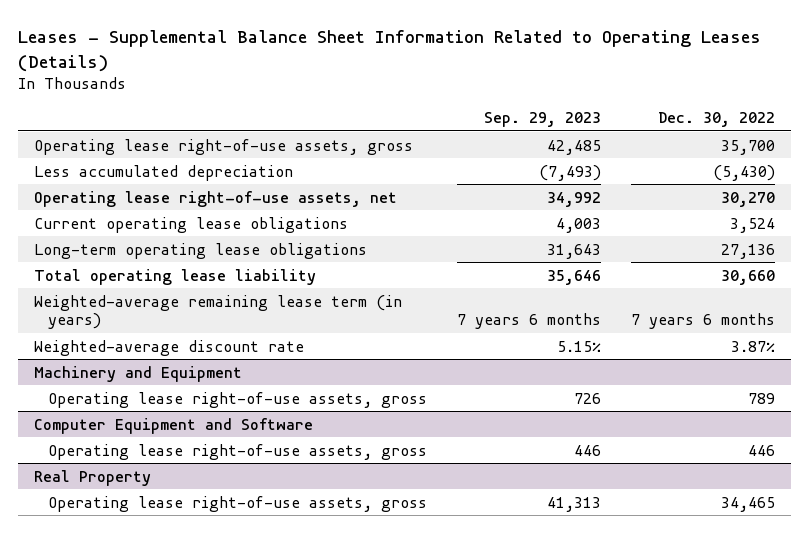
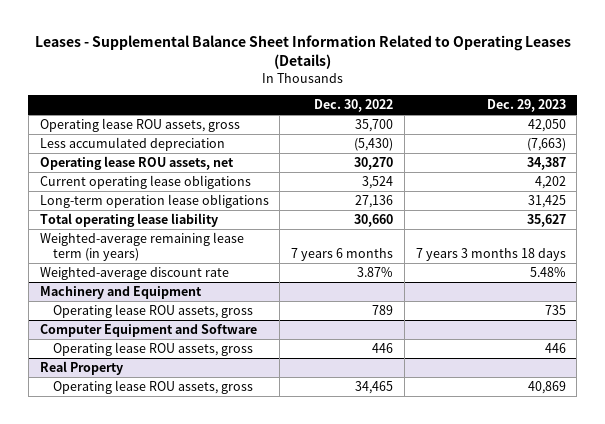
- | Sep. 29, 2023 | Dec. 30, 2022
+ | Dec. 30, 2022 | Dec. 29, 2023
- Operating lease right-of-use assets, gross | 42,485 | 35,700
+ Operating lease ROU assets, gross | 35,700 | 42,050
- Operating lease right-of-use assets, net | 34,992 | 30,270
+ Operating lease ROU assets, net | 30,270 | 34,387
- Long-term operating lease obligations | 31,643 | 27,136
+ Long-term operation lease obligations | 27,136 | 31,425
@ Machinery and Equipment
- Operating lease right-of-use assets, gross | 726 | 789
+ Operating lease ROU assets, gross | 789 | 735
@ Computer Equipment and Software
- Operating lease right-of-use assets, gross | 446 | 446
+ Operating lease ROU assets, gross | 446 | 446
@ Real Property
- Operating lease right-of-use assets, gross | 41,313 | 34,465
+ Operating lease ROU assets, gross | 34,465 | 40,869

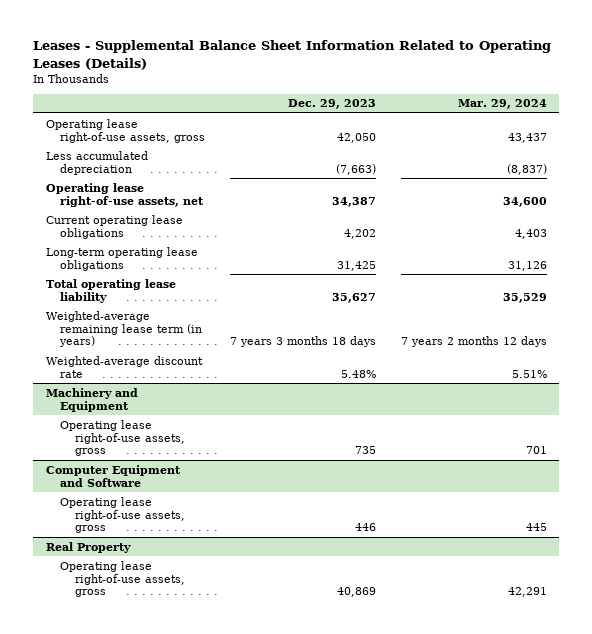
- | Dec. 30, 2022 | Dec. 29, 2023
+ | Dec. 29, 2023 | Mar. 29, 2024
- Operating lease ROU assets, gross | 35,700 | 42,050
+ Operating lease right-of-use assets, gross | 42,050 | 43,437
- Operating lease ROU assets, net | 30,270 | 34,387
+ Operating lease right-of-use assets, net | 34,387 | 34,600
- Long-term operation lease obligations | 27,136 | 31,425
+ Long-term operating lease obligations | 31,425 | 31,126
@ Machinery and Equipment
- Operating lease ROU assets, gross | 789 | 735
+ Operating lease right-of-use assets, gross | 735 | 701
@ Computer Equipment and Software
- Operating lease ROU assets, gross | 446 | 446
+ Operating lease right-of-use assets, gross | 446 | 445
@ Real Property
- Operating lease ROU assets, gross | 34,465 | 40,869
+ Operating lease right-of-use assets, gross | 40,869 | 42,291

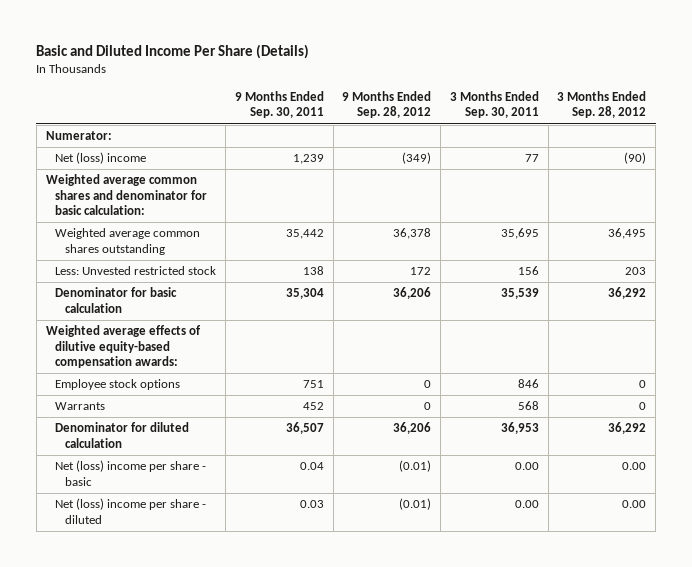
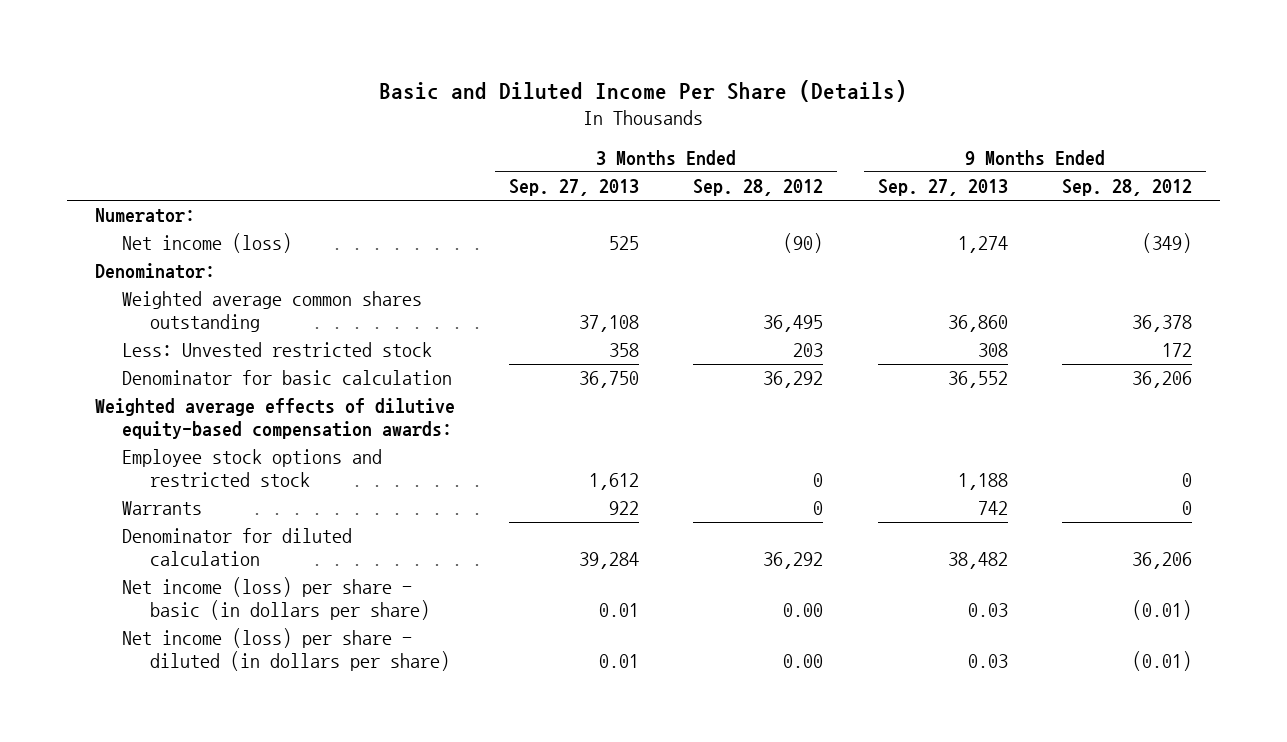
- | 9 Months Ended Sep. 30, 2011 | 9 Months Ended Sep. 28, 2012 | 3 Months Ended Sep. 30, 2011 | 3 Months Ended Sep. 28, 2012
+ | 3 Months Ended Sep. 27, 2013 | 3 Months Ended Sep. 28, 2012 | 9 Months Ended Sep. 27, 2013 | 9 Months Ended Sep. 28, 2012
- Net (loss) income | 1,239 | (349) | 77 | (90)
- Weighted average common shares and denominator for basic calculation:
+ Net income (loss) | 525 | (90) | 1,274 | (349)
+ Denominator:
- Employee stock options | 751 | 0 | 846 | 0
+ Employee stock options and restricted stock | 1,612 | 0 | 1,188 | 0
- Net (loss) income per share - basic | 0.04 | (0.01) | 0.00 | 0.00
- Net (loss) income per share - diluted | 0.03 | (0.01) | 0.00 | 0.00
+ Net income (loss) per share - basic (in dollars per share) | 0.01 | 0.00 | 0.03 | (0.01)
+ Net income (loss) per share - diluted (in dollars per share) | 0.01 | 0.00 | 0.03 | (0.01)

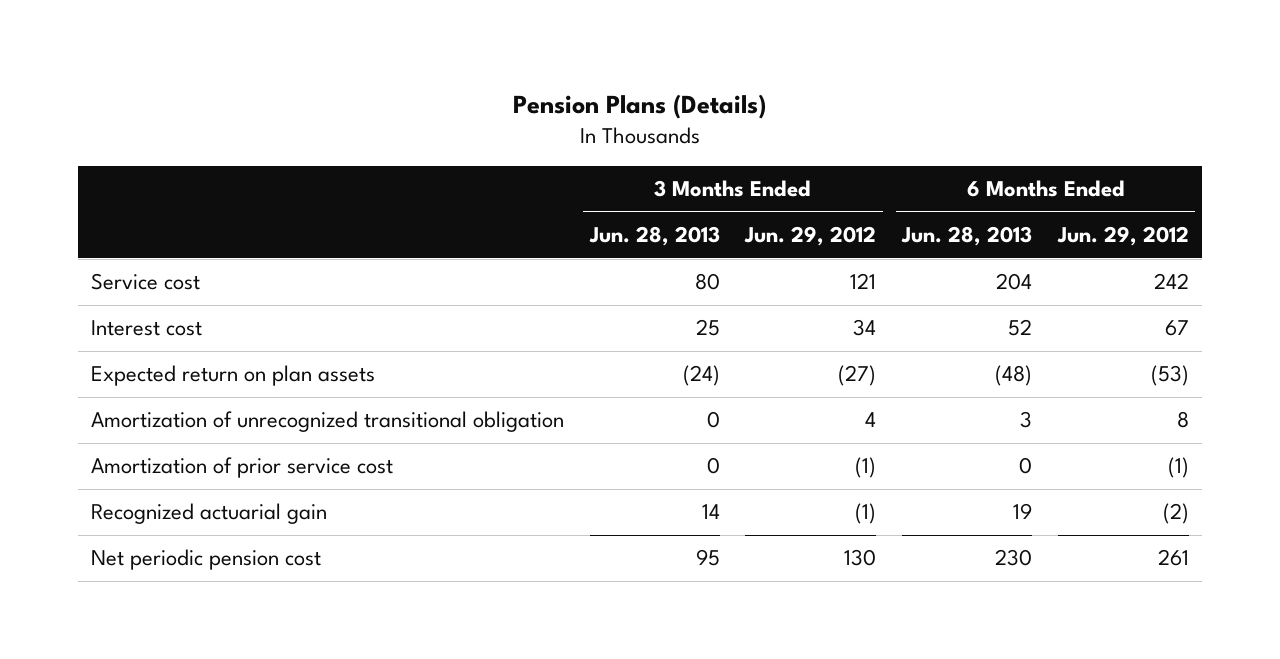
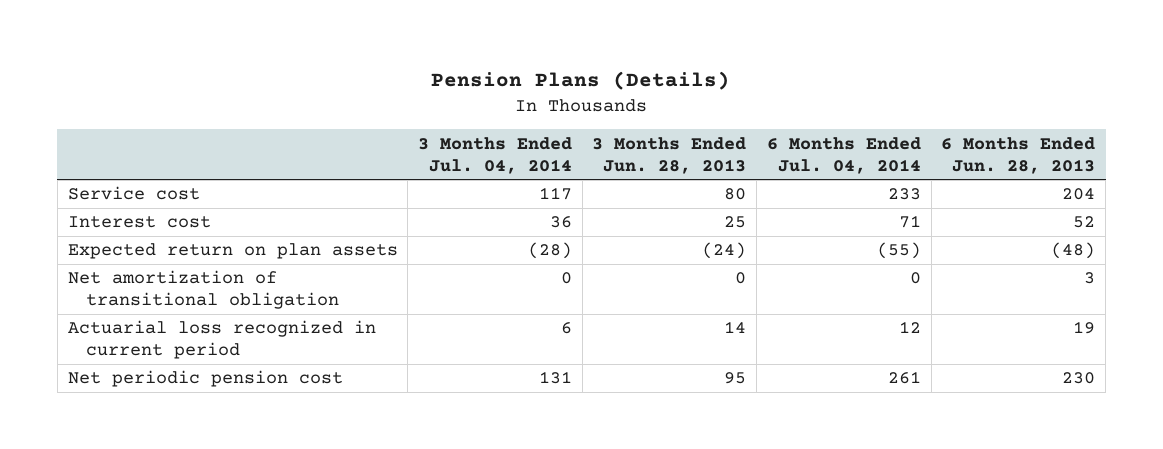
- | 3 Months Ended Jun. 28, 2013 | 3 Months Ended Jun. 29, 2012 | 6 Months Ended Jun. 28, 2013 | 6 Months Ended Jun. 29, 2012
+ | 3 Months Ended Jul. 04, 2014 | 3 Months Ended Jun. 28, 2013 | 6 Months Ended Jul. 04, 2014 | 6 Months Ended Jun. 28, 2013
- Amortization of unrecognized transitional obligation | 0 | 4 | 3 | 8
- Amortization of prior service cost | 0 | (1) | 0 | (1)
- Recognized actuarial gain | 14 | (1) | 19 | (2)
+ Net amortization of transitional obligation | 0 | 0 | 0 | 3
+ Actuarial loss recognized in current period | 6 | 14 | 12 | 19

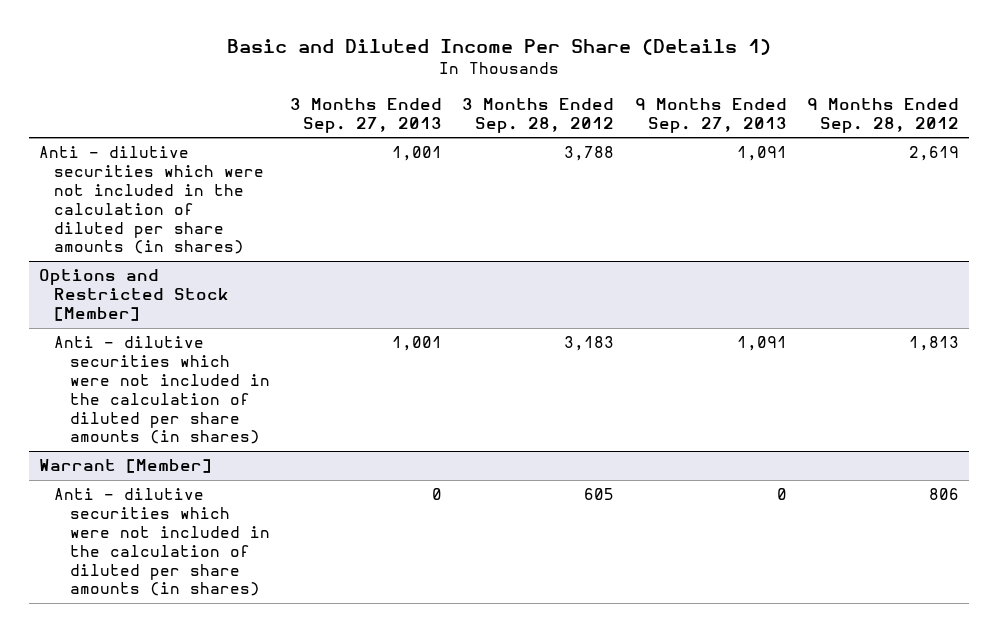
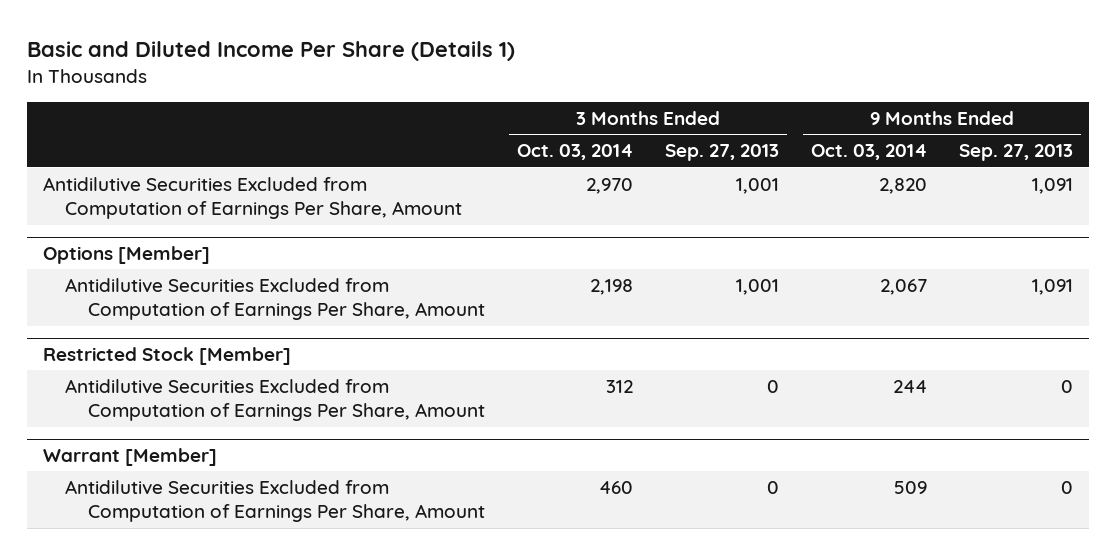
- | 3 Months Ended Sep. 27, 2013 | 3 Months Ended Sep. 28, 2012 | 9 Months Ended Sep. 27, 2013 | 9 Months Ended Sep. 28, 2012
+ | 3 Months Ended Oct. 03, 2014 | 3 Months Ended Sep. 27, 2013 | 9 Months Ended Oct. 03, 2014 | 9 Months Ended Sep. 27, 2013
- Anti - dilutive securities which were not included in the calculation of diluted per share amounts (in shares) | 1,001 | 3,788 | 1,091 | 2,619
- Options and Restricted Stock [Member]
- Anti - dilutive securities which were not included in the calculation of diluted per share amounts (in shares) | 1,001 | 3,183 | 1,091 | 1,813
+ Antidilutive Securities Excluded from Computation of Earnings Per Share, Amount | 2,970 | 1,001 | 2,820 | 1,091
+ Options [Member]
+ Antidilutive Securities Excluded from Computation of Earnings Per Share, Amount | 2,198 | 1,001 | 2,067 | 1,091
+ Restricted Stock [Member]
+ Antidilutive Securities Excluded from Computation of Earnings Per Share, Amount | 312 | 0 | 244 | 0
@ Warrant [Member]
- Anti - dilutive securities which were not included in the calculation of diluted per share amounts (in shares) | 0 | 605 | 0 | 806
+ Antidilutive Securities Excluded from Computation of Earnings Per Share, Amount | 460 | 0 | 509 | 0

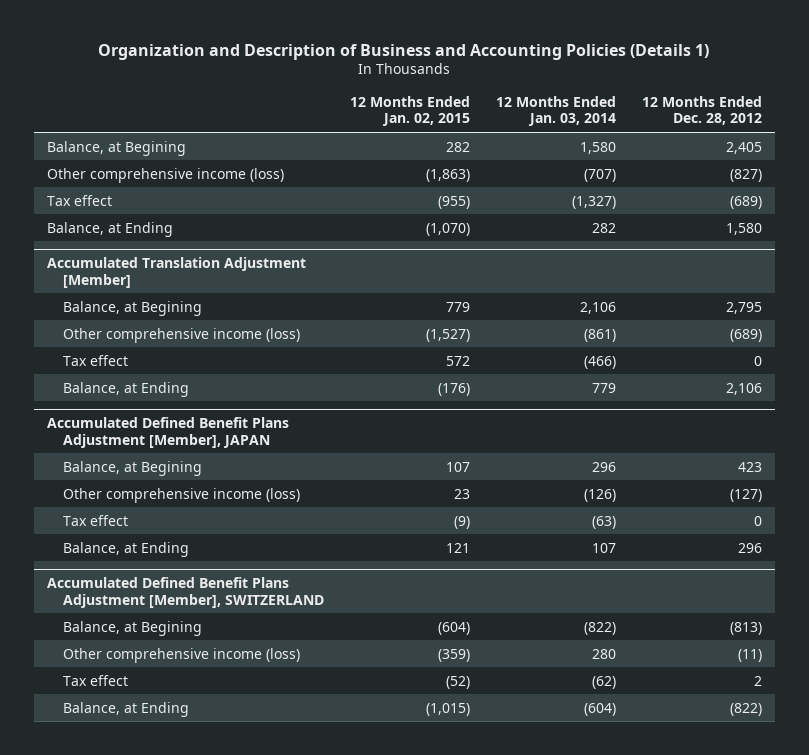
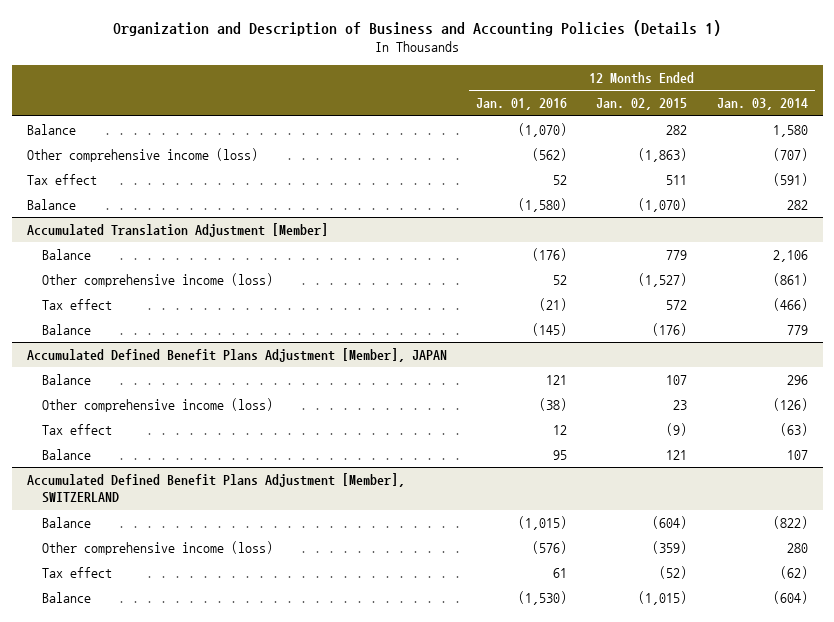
- | 12 Months Ended Jan. 02, 2015 | 12 Months Ended Jan. 03, 2014 | 12 Months Ended Dec. 28, 2012
+ | 12 Months Ended Jan. 01, 2016 | 12 Months Ended Jan. 02, 2015 | 12 Months Ended Jan. 03, 2014
- Balance, at Begining | 282 | 1,580 | 2,405
+ Balance | (1,070) | 282 | 1,580
- Tax effect | (955) | (1,327) | (689)
- Balance, at Ending | (1,070) | 282 | 1,580
+ Tax effect | 52 | 511 | (591)
+ Balance | (1,580) | (1,070) | 282
@ Accumulated Translation Adjustment [Member]
- Balance, at Begining | 779 | 2,106 | 2,795
+ Balance | (176) | 779 | 2,106
- Balance, at Ending | (176) | 779 | 2,106
+ Balance | (145) | (176) | 779
@ Accumulated Defined Benefit Plans Adjustment [Member], JAPAN
- Balance, at Begining | 107 | 296 | 423
+ Balance | 121 | 107 | 296
- Balance, at Ending | 121 | 107 | 296
+ Balance | 95 | 121 | 107
@ Accumulated Defined Benefit Plans Adjustment [Member], SWITZERLAND
- Balance, at Begining | (604) | (822) | (813)
+ Balance | (1,015) | (604) | (822)
- Balance, at Ending | (1,015) | (604) | (822)
+ Balance | (1,530) | (1,015) | (604)

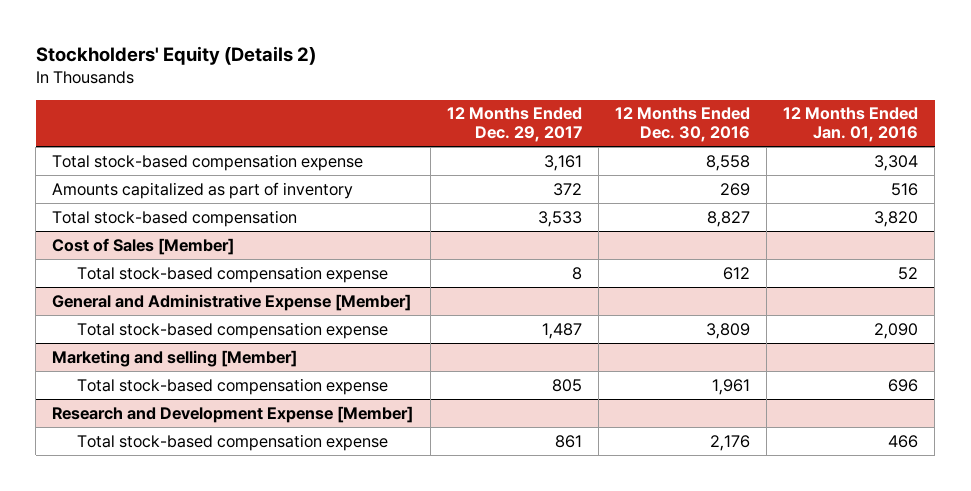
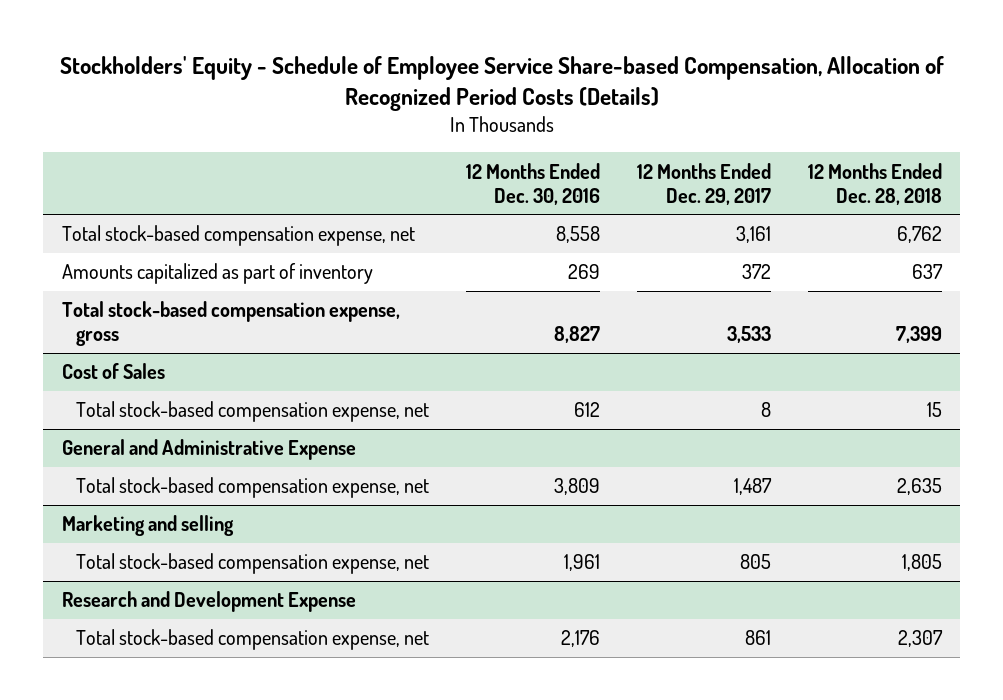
- Stockholders' Equity (Details 2)
+ Stockholders' Equity - Schedule of Employee Service Share-based Compensation, Allocation of Recognized Period Costs (Details)
- | 12 Months Ended Dec. 29, 2017 | 12 Months Ended Dec. 30, 2016 | 12 Months Ended Jan. 01, 2016
+ | 12 Months Ended Dec. 30, 2016 | 12 Months Ended Dec. 29, 2017 | 12 Months Ended Dec. 28, 2018
- Total stock-based compensation expense | 3,161 | 8,558 | 3,304
+ Total stock-based compensation expense, net | 8,558 | 3,161 | 6,762
- Total stock-based compensation | 3,533 | 8,827 | 3,820
- Cost of Sales [Member]
- Total stock-based compensation expense | 8 | 612 | 52
- General and Administrative Expense [Member]
- Total stock-based compensation expense | 1,487 | 3,809 | 2,090
- Marketing and selling [Member]
- Total stock-based compensation expense | 805 | 1,961 | 696
- Research and Development Expense [Member]
- Total stock-based compensation expense | 861 | 2,176 | 466
+ Total stock-based compensation expense, gross | 8,827 | 3,533 | 7,399
+ Cost of Sales
+ Total stock-based compensation expense, net | 612 | 8 | 15
+ General and Administrative Expense
+ Total stock-based compensation expense, net | 3,809 | 1,487 | 2,635
+ Marketing and selling
+ Total stock-based compensation expense, net | 1,961 | 805 | 1,805
+ Research and Development Expense
+ Total stock-based compensation expense, net | 2,176 | 861 | 2,307

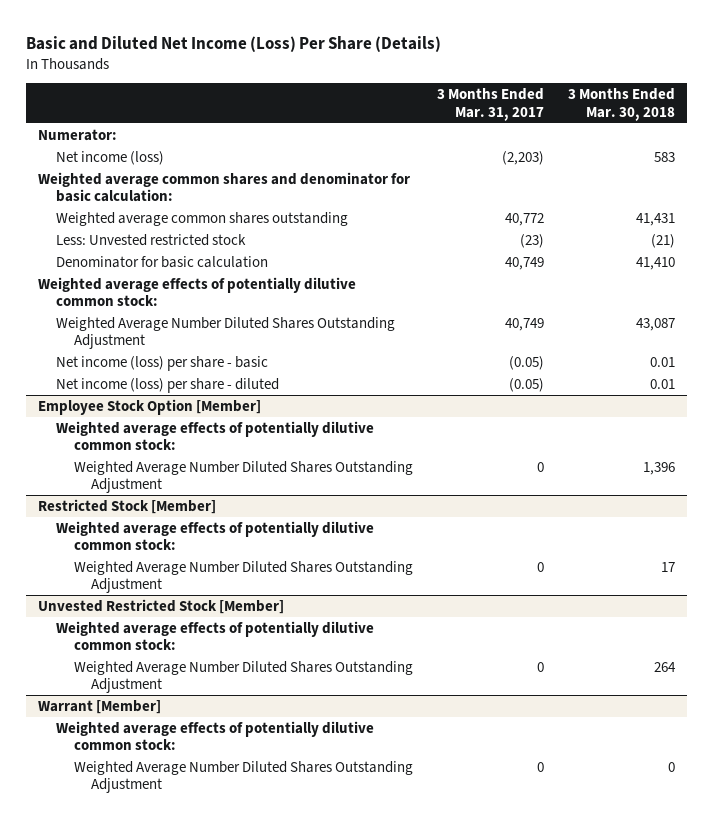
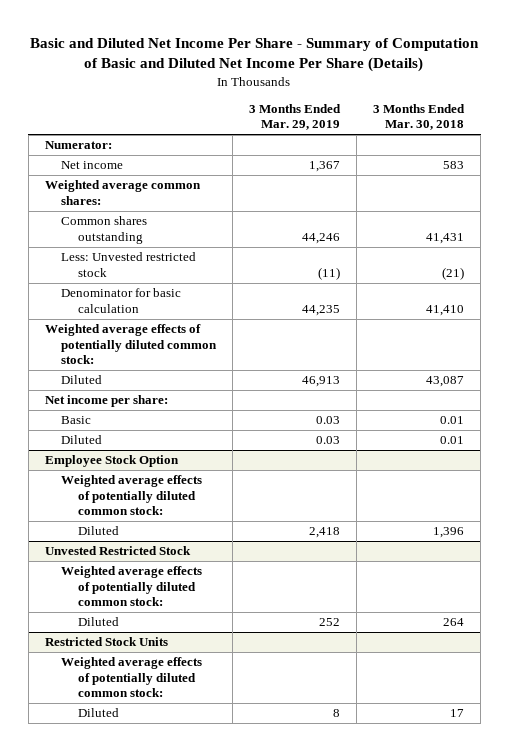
- Basic and Diluted Net Income (Loss) Per Share (Details)
+ Basic and Diluted Net Income Per Share - Summary of Computation of Basic and Diluted Net Income Per Share (Details)
- | 3 Months Ended Mar. 31, 2017 | 3 Months Ended Mar. 30, 2018
+ | 3 Months Ended Mar. 29, 2019 | 3 Months Ended Mar. 30, 2018
- Net income (loss) | (2,203) | 583
- Weighted average common shares and denominator for basic calculation:
- Weighted average common shares outstanding | 40,772 | 41,431
+ Net income | 1,367 | 583
+ Weighted average common shares:
+ Common shares outstanding | 44,246 | 41,431
- Weighted average effects of potentially dilutive common stock:
- Weighted Average Number Diluted Shares Outstanding Adjustment | 40,749 | 43,087
- Net income (loss) per share - basic | (0.05) | 0.01
- Net income (loss) per share - diluted | (0.05) | 0.01
- Employee Stock Option [Member]
- Weighted average effects of potentially dilutive common stock:
- Weighted Average Number Diluted Shares Outstanding Adjustment | 0 | 1,396
- Restricted Stock [Member]
- Weighted average effects of potentially dilutive common stock:
- Weighted Average Number Diluted Shares Outstanding Adjustment | 0 | 17
- Unvested Restricted Stock [Member]
- Weighted average effects of potentially dilutive common stock:
- Weighted Average Number Diluted Shares Outstanding Adjustment | 0 | 264
- Warrant [Member]
- Weighted average effects of potentially dilutive common stock:
- Weighted Average Number Diluted Shares Outstanding Adjustment | 0 | 0
+ Weighted average effects of potentially diluted common stock:
+ Diluted | 46,913 | 43,087
+ Net income per share:
+ Basic | 0.03 | 0.01
+ Diluted | 0.03 | 0.01
+ Employee Stock Option
+ Weighted average effects of potentially diluted common stock:
+ Diluted | 2,418 | 1,396
+ Unvested Restricted Stock
+ Weighted average effects of potentially diluted common stock:
+ Diluted | 252 | 264
+ Restricted Stock Units
+ Weighted average effects of potentially diluted common stock:
+ Diluted | 8 | 17

